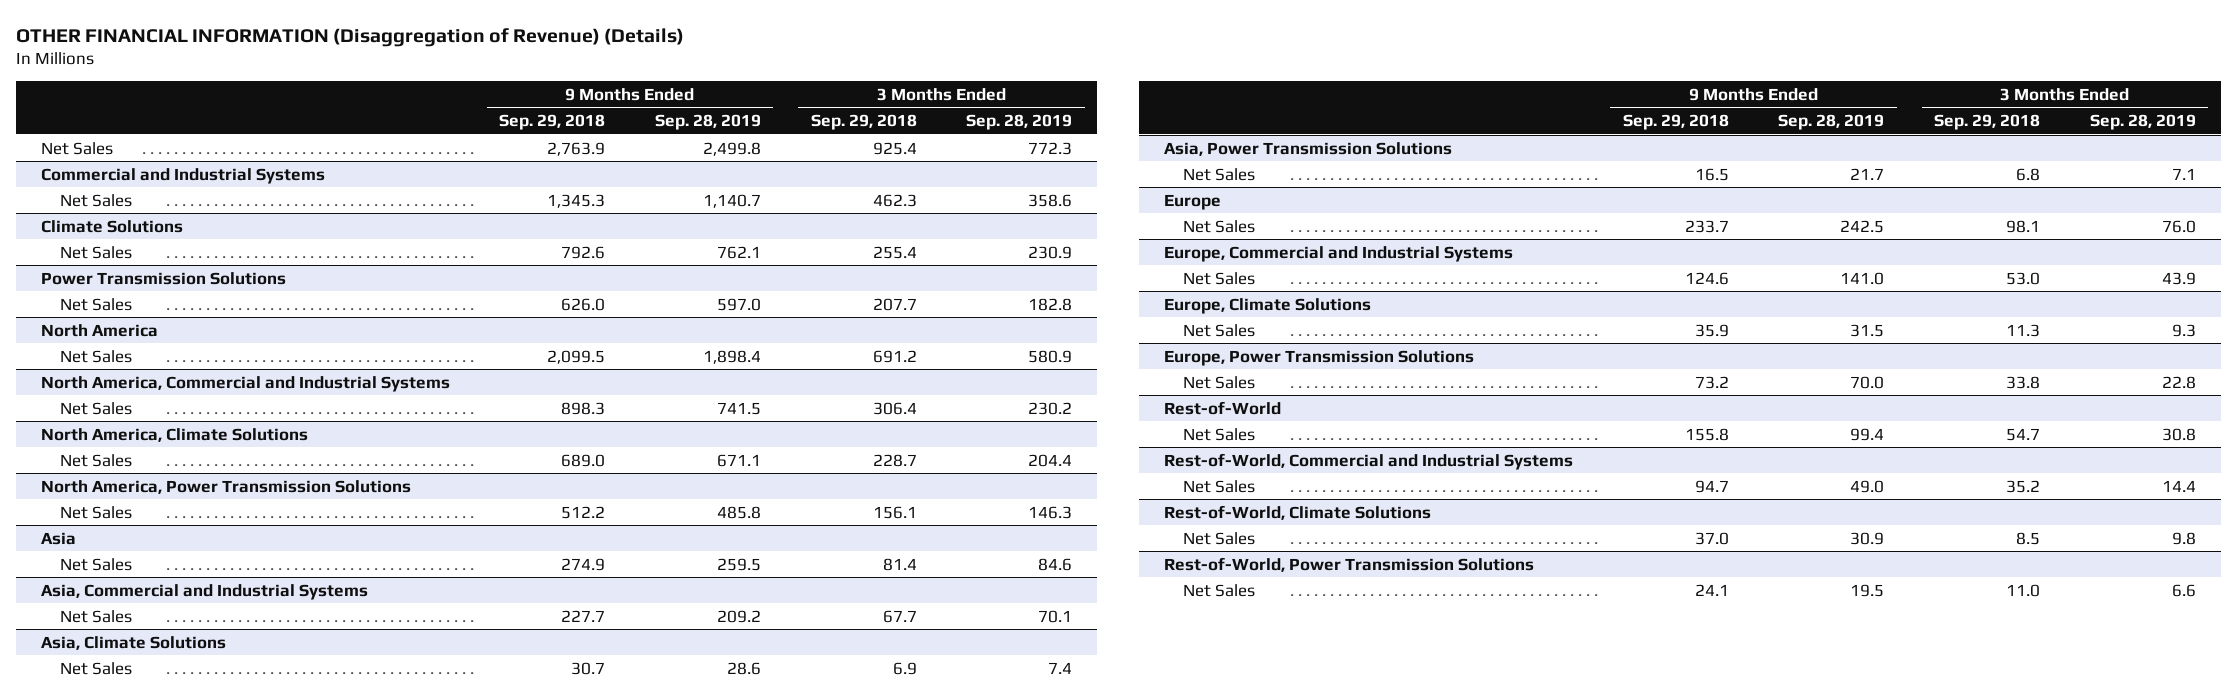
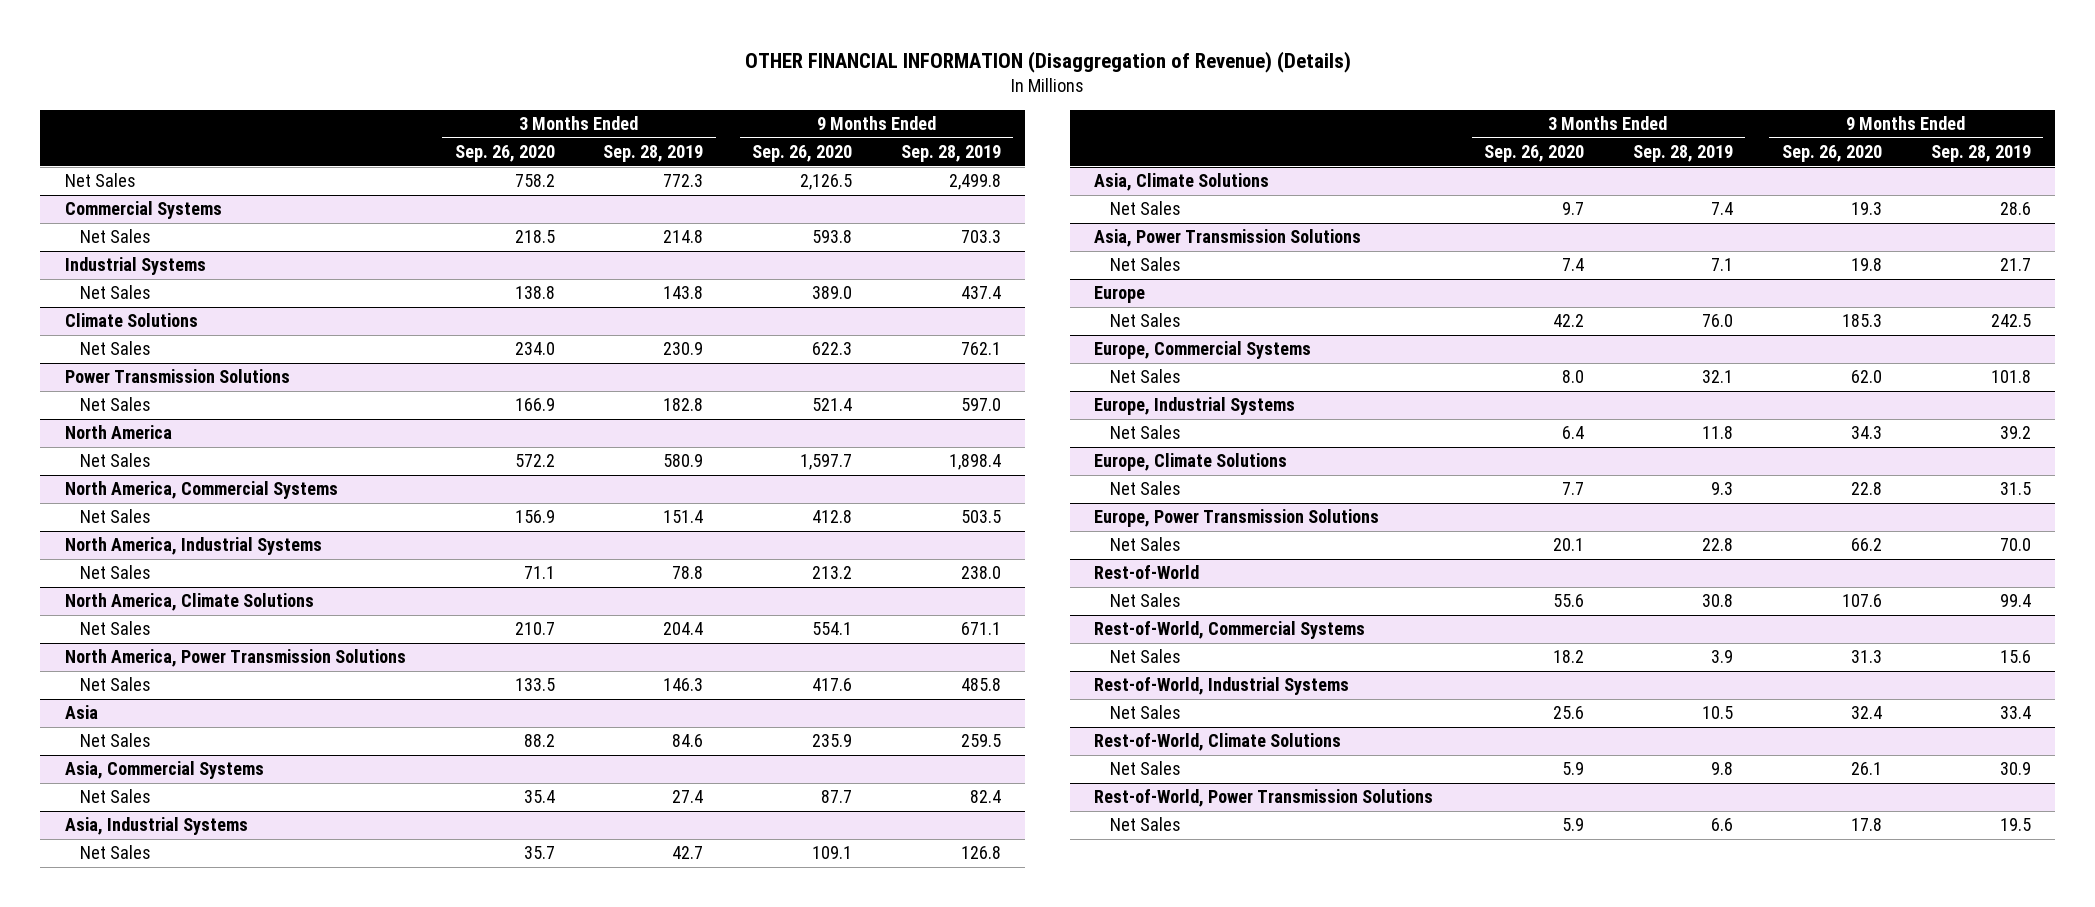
- | 9 Months Ended Sep. 29, 2018 | 9 Months Ended Sep. 28, 2019 | 3 Months Ended Sep. 29, 2018 | 3 Months Ended Sep. 28, 2019
+ | 3 Months Ended Sep. 26, 2020 | 3 Months Ended Sep. 28, 2019 | 9 Months Ended Sep. 26, 2020 | 9 Months Ended Sep. 28, 2019
- Commercial and Industrial Systems
- Net Sales | 1,345.3 | 1,140.7 | 462.3 | 358.6
+ Commercial Systems
+ Net Sales | 218.5 | 214.8 | 593.8 | 703.3
+ Industrial Systems
+ Net Sales | 138.8 | 143.8 | 389.0 | 437.4
- North America, Commercial and Industrial Systems
- Net Sales | 898.3 | 741.5 | 306.4 | 230.2
+ North America, Commercial Systems
+ Net Sales | 156.9 | 151.4 | 412.8 | 503.5
+ North America, Industrial Systems
+ Net Sales | 71.1 | 78.8 | 213.2 | 238.0
- Asia, Commercial and Industrial Systems
- Net Sales | 227.7 | 209.2 | 67.7 | 70.1
+ Asia, Commercial Systems
+ Net Sales | 35.4 | 27.4 | 87.7 | 82.4
+ Asia, Industrial Systems
+ Net Sales | 35.7 | 42.7 | 109.1 | 126.8
- Europe, Commercial and Industrial Systems
- Net Sales | 124.6 | 141.0 | 53.0 | 43.9
+ Europe, Commercial Systems
+ Net Sales | 8.0 | 32.1 | 62.0 | 101.8
+ Europe, Industrial Systems
+ Net Sales | 6.4 | 11.8 | 34.3 | 39.2
- Rest-of-World, Commercial and Industrial Systems
- Net Sales | 94.7 | 49.0 | 35.2 | 14.4
+ Rest-of-World, Commercial Systems
+ Net Sales | 18.2 | 3.9 | 31.3 | 15.6
+ Rest-of-World, Industrial Systems
+ Net Sales | 25.6 | 10.5 | 32.4 | 33.4

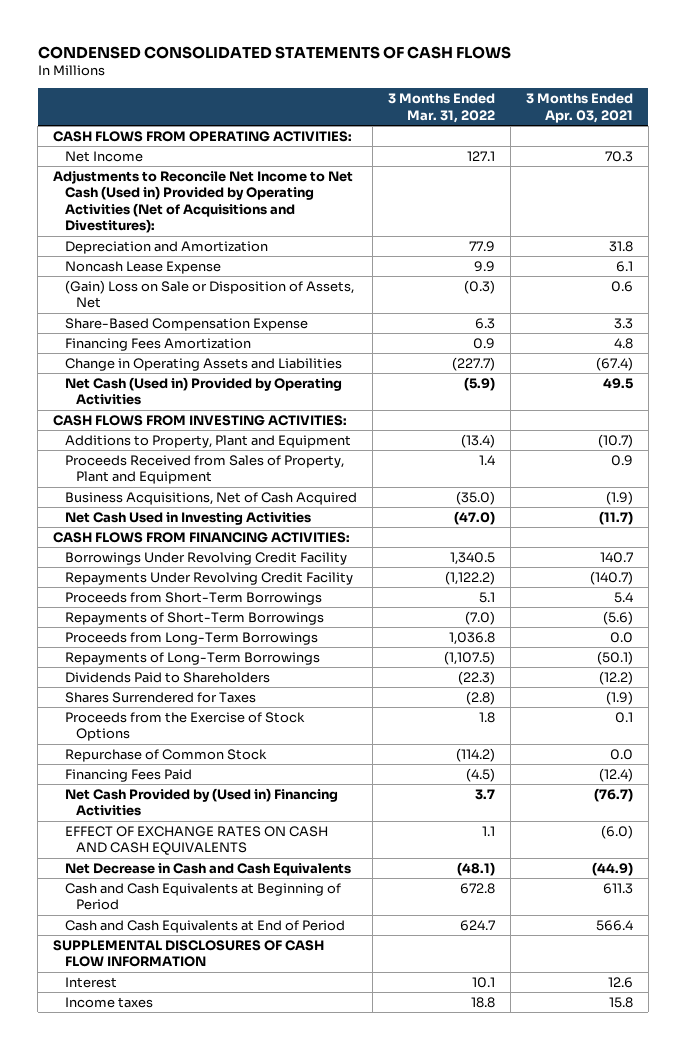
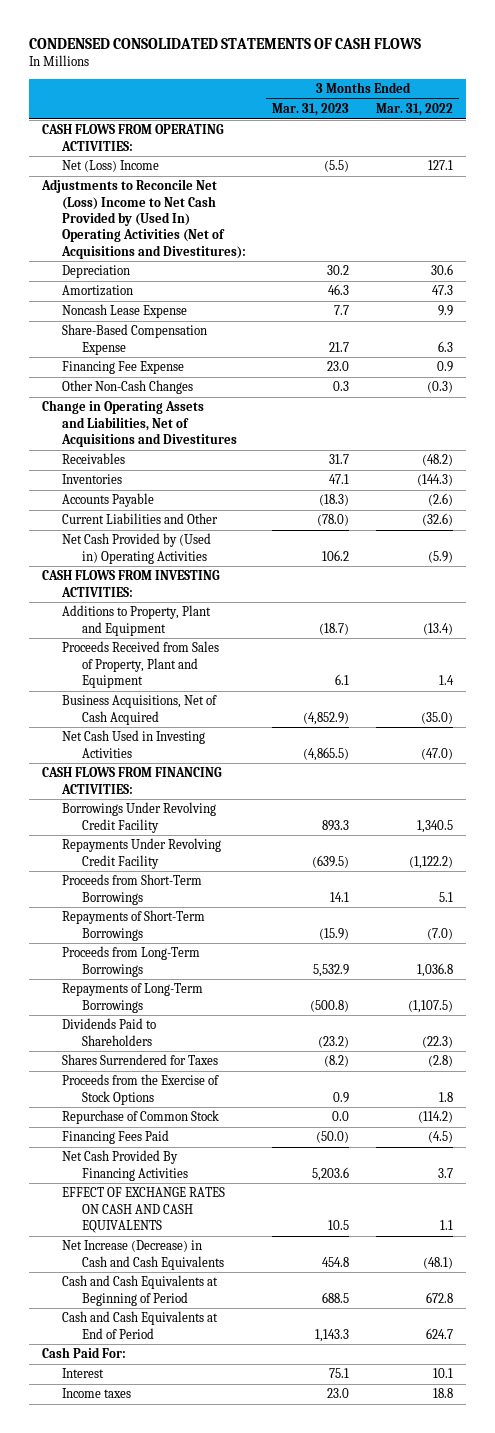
- | 3 Months Ended Mar. 31, 2022 | 3 Months Ended Apr. 03, 2021
+ | 3 Months Ended Mar. 31, 2023 | 3 Months Ended Mar. 31, 2022
- Net Income | 127.1 | 70.3
- Adjustments to Reconcile Net Income to Net Cash (Used in) Provided by Operating Activities (Net of Acquisitions and Divestitures):
- Depreciation and Amortization | 77.9 | 31.8
+ Net (Loss) Income | (5.5) | 127.1
+ Adjustments to Reconcile Net (Loss) Income to Net Cash Provided by (Used In) Operating Activities (Net of Acquisitions and Divestitures):
+ Depreciation | 30.2 | 30.6
+ Amortization | 46.3 | 47.3
- (Gain) Loss on Sale or Disposition of Assets, Net | (0.3) | 0.6
- Financing Fees Amortization | 0.9 | 4.8
- Change in Operating Assets and Liabilities | (227.7) | (67.4)
- Net Cash (Used in) Provided by Operating Activities | (5.9) | 49.5
+ Financing Fee Expense | 23.0 | 0.9
+ Other Non-Cash Changes | 0.3 | (0.3)
+ Change in Operating Assets and Liabilities, Net of Acquisitions and Divestitures
+ Receivables | 31.7 | (48.2)
+ Inventories | 47.1 | (144.3)
+ Accounts Payable | (18.3) | (2.6)
+ Current Liabilities and Other | (78.0) | (32.6)
+ Net Cash Provided by (Used in) Operating Activities | 106.2 | (5.9)
- Net Cash Provided by (Used in) Financing Activities | 3.7 | (76.7)
+ Net Cash Provided By Financing Activities | 5,203.6 | 3.7
- Net Decrease in Cash and Cash Equivalents | (48.1) | (44.9)
+ Net Increase (Decrease) in Cash and Cash Equivalents | 454.8 | (48.1)
- SUPPLEMENTAL DISCLOSURES OF CASH FLOW INFORMATION
+ Cash Paid For:

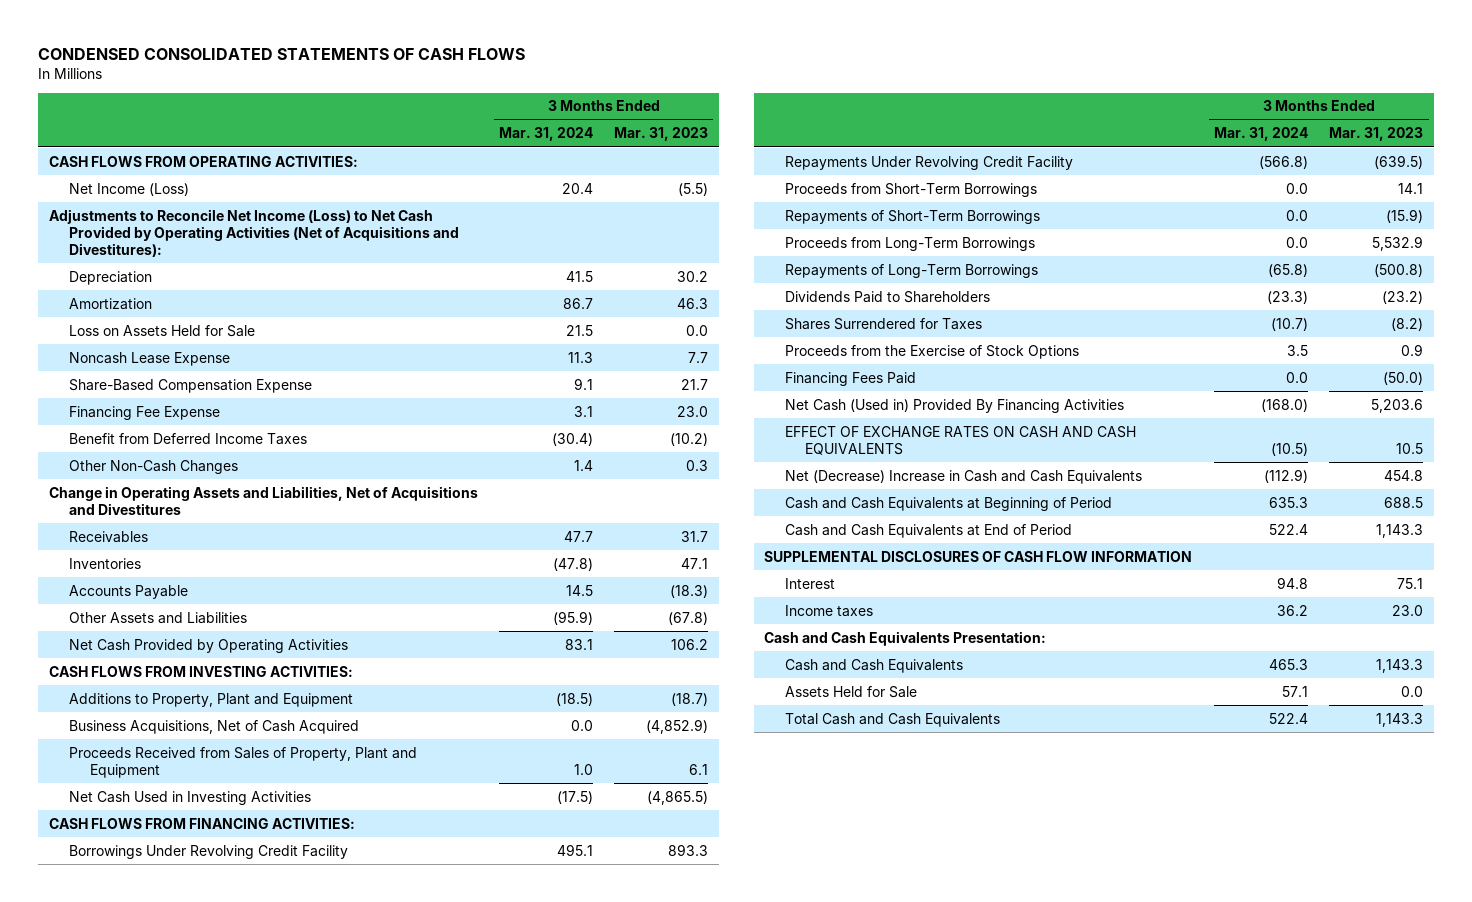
- | 3 Months Ended Mar. 31, 2023 | 3 Months Ended Mar. 31, 2022
+ | 3 Months Ended Mar. 31, 2024 | 3 Months Ended Mar. 31, 2023
- Net (Loss) Income | (5.5) | 127.1
- Adjustments to Reconcile Net (Loss) Income to Net Cash Provided by (Used In) Operating Activities (Net of Acquisitions and Divestitures):
+ Net Income (Loss) | 20.4 | (5.5)
+ Adjustments to Reconcile Net Income (Loss) to Net Cash Provided by Operating Activities (Net of Acquisitions and Divestitures):
+ Loss on Assets Held for Sale | 21.5 | 0.0
+ Benefit from Deferred Income Taxes | (30.4) | (10.2)
- Current Liabilities and Other | (78.0) | (32.6)
- Net Cash Provided by (Used in) Operating Activities | 106.2 | (5.9)
+ Other Assets and Liabilities | (95.9) | (67.8)
+ Net Cash Provided by Operating Activities | 83.1 | 106.2
moved down: Proceeds Received from Sales of Property, Plant and Equipment | 1.0 | 6.1
- Repurchase of Common Stock | 0.0 | (114.2)
- Net Cash Provided By Financing Activities | 5,203.6 | 3.7
+ Net Cash (Used in) Provided By Financing Activities | (168.0) | 5,203.6
- Net Increase (Decrease) in Cash and Cash Equivalents | 454.8 | (48.1)
+ Net (Decrease) Increase in Cash and Cash Equivalents | (112.9) | 454.8
- Cash Paid For:
+ SUPPLEMENTAL DISCLOSURES OF CASH FLOW INFORMATION
+ Cash and Cash Equivalents Presentation:
+ Cash and Cash Equivalents | 465.3 | 1,143.3
+ Assets Held for Sale | 57.1 | 0.0
+ Total Cash and Cash Equivalents | 522.4 | 1,143.3

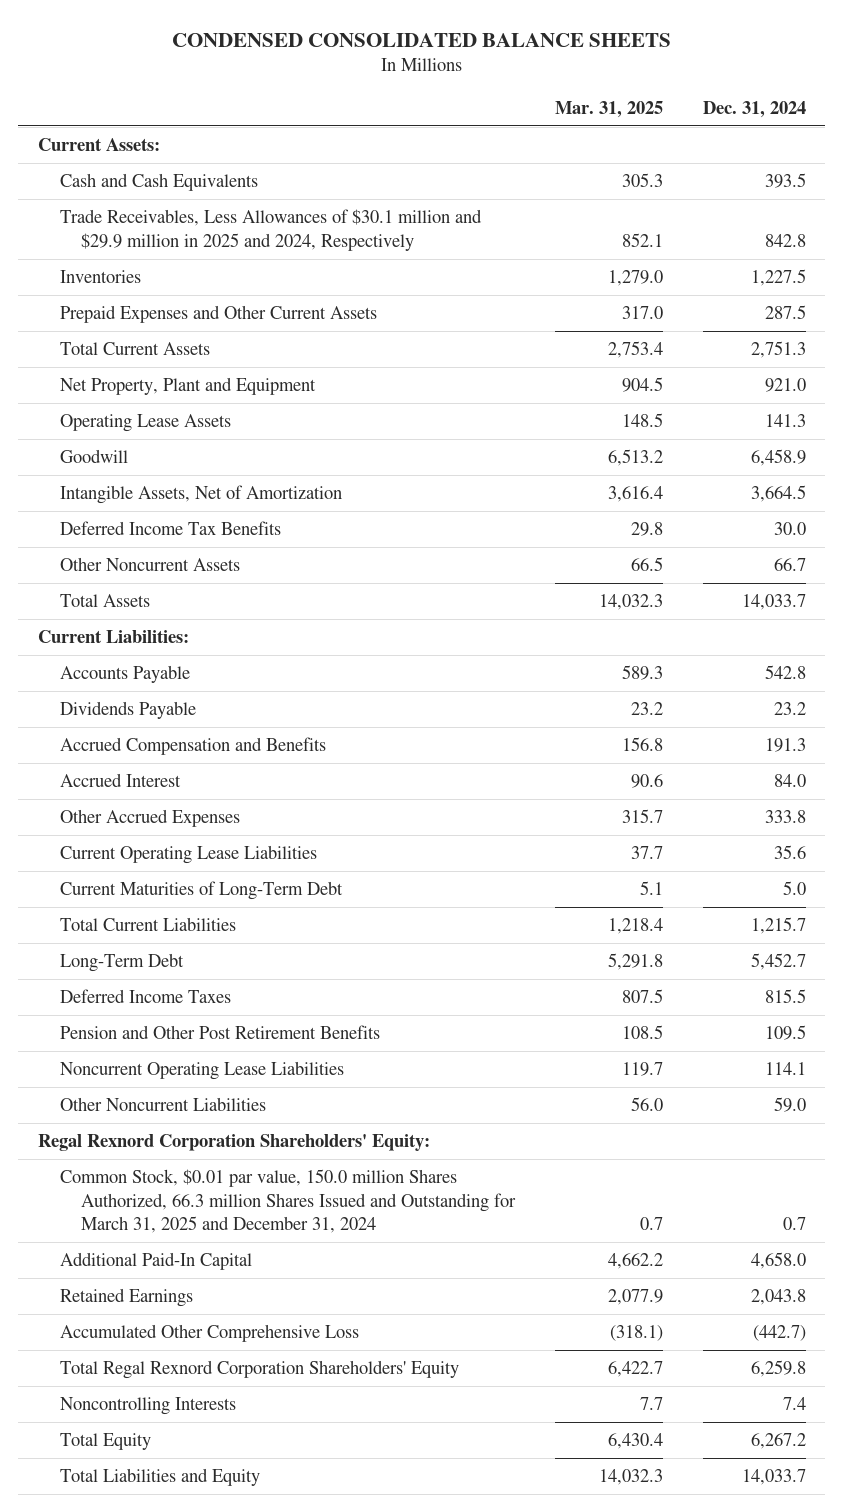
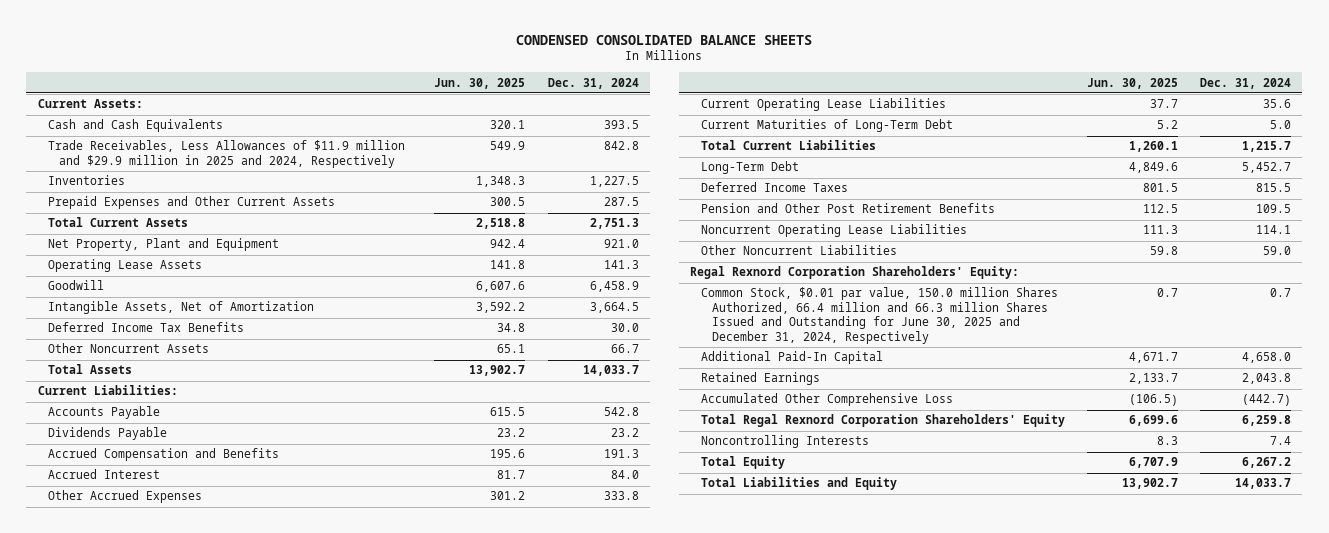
- | Mar. 31, 2025 | Dec. 31, 2024
+ | Jun. 30, 2025 | Dec. 31, 2024
- Trade Receivables, Less Allowances of $30.1 million and $29.9 million in 2025 and 2024, Respectively | 852.1 | 842.8
+ Trade Receivables, Less Allowances of $11.9 million and $29.9 million in 2025 and 2024, Respectively | 549.9 | 842.8
- Common Stock, $0.01 par value, 150.0 million Shares Authorized, 66.3 million Shares Issued and Outstanding for March 31, 2025 and December 31, 2024 | 0.7 | 0.7
+ Common Stock, $0.01 par value, 150.0 million Shares Authorized, 66.4 million and 66.3 million Shares Issued and Outstanding for June 30, 2025 and December 31, 2024, Respectively | 0.7 | 0.7

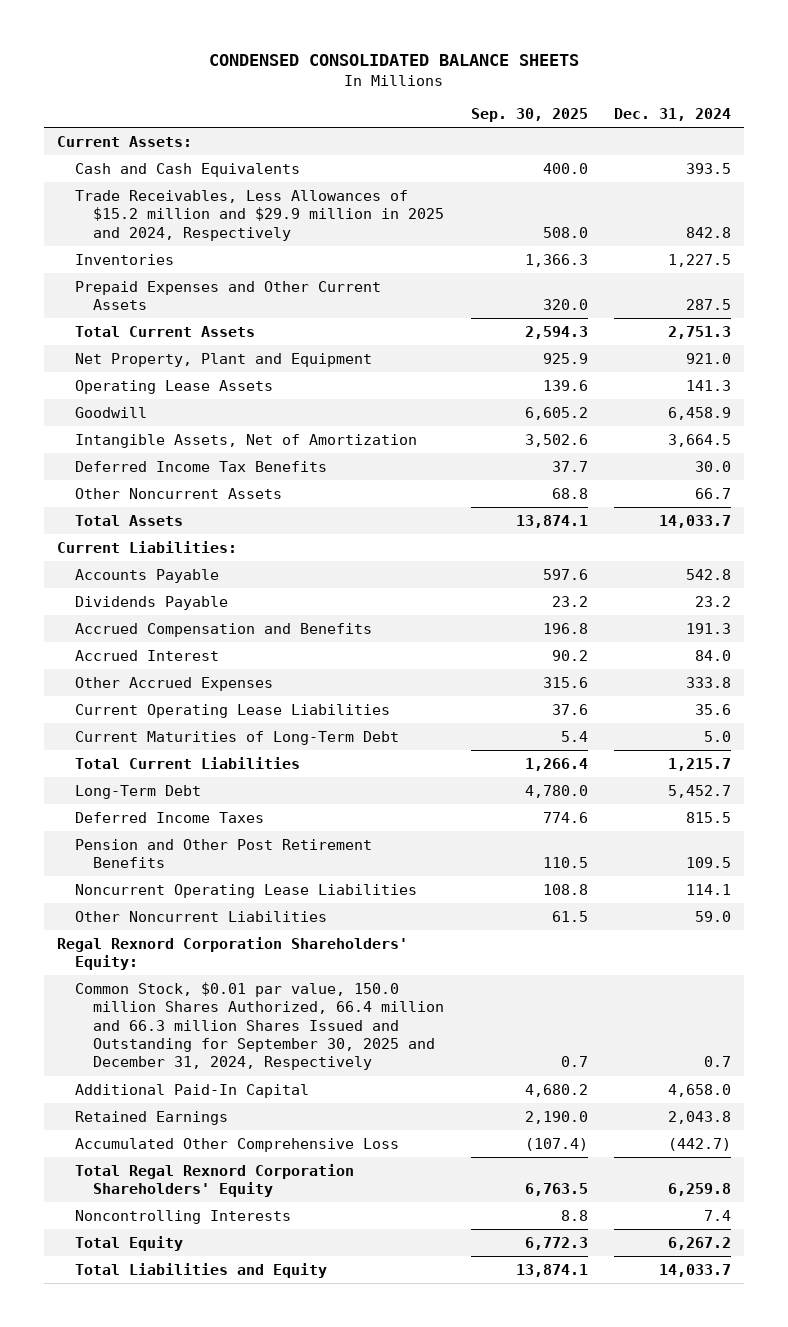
- | Jun. 30, 2025 | Dec. 31, 2024
+ | Sep. 30, 2025 | Dec. 31, 2024
- Trade Receivables, Less Allowances of $11.9 million and $29.9 million in 2025 and 2024, Respectively | 549.9 | 842.8
+ Trade Receivables, Less Allowances of $15.2 million and $29.9 million in 2025 and 2024, Respectively | 508.0 | 842.8
- Common Stock, $0.01 par value, 150.0 million Shares Authorized, 66.4 million and 66.3 million Shares Issued and Outstanding for June 30, 2025 and December 31, 2024, Respectively | 0.7 | 0.7
+ Common Stock, $0.01 par value, 150.0 million Shares Authorized, 66.4 million and 66.3 million Shares Issued and Outstanding for September 30, 2025 and December 31, 2024, Respectively | 0.7 | 0.7

